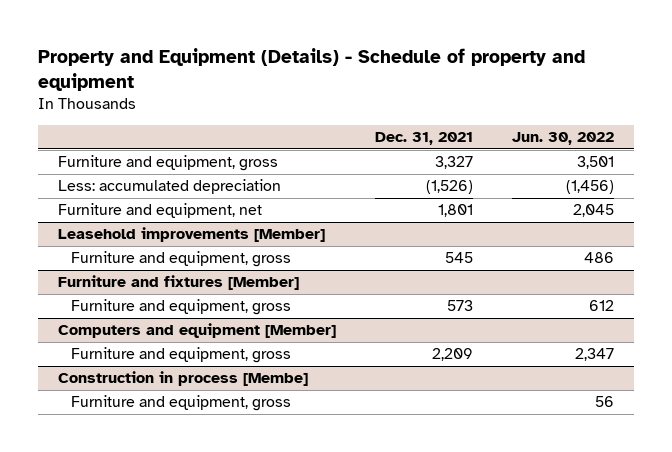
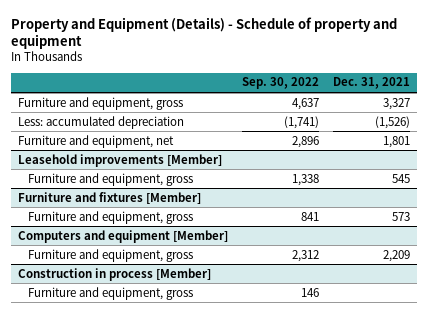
- | Dec. 31, 2021 | Jun. 30, 2022
+ | Sep. 30, 2022 | Dec. 31, 2021
- Construction in process [Membe]
+ Construction in process [Member]

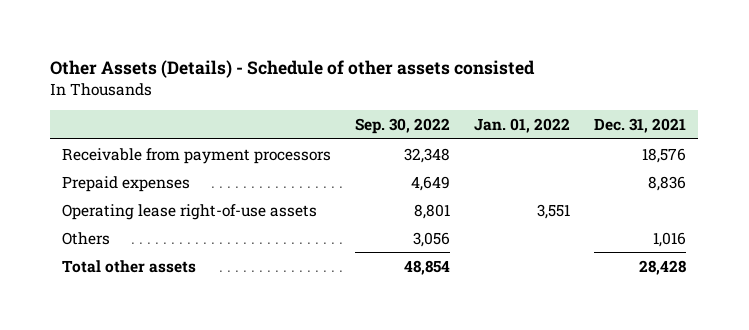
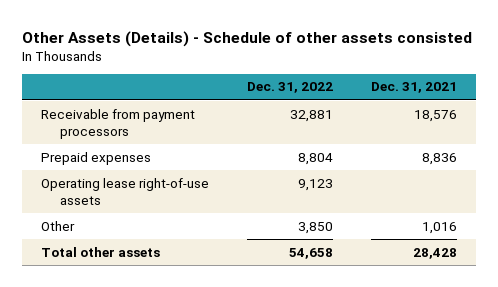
- | Sep. 30, 2022 | Jan. 01, 2022 | Dec. 31, 2021
+ | Dec. 31, 2022 | Dec. 31, 2021
- Others | 3,056 | | 1,016
+ Other | 3,850 | 1,016

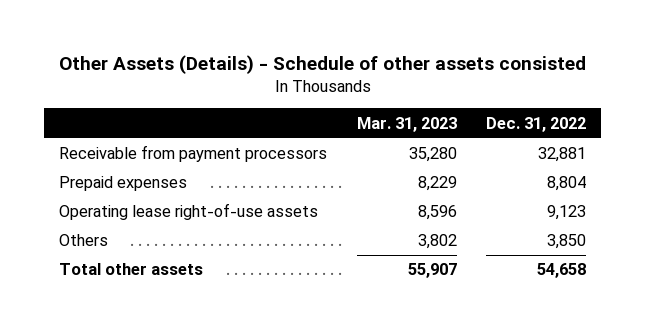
- | Dec. 31, 2022 | Dec. 31, 2021
+ | Mar. 31, 2023 | Dec. 31, 2022
- Other | 3,850 | 1,016
+ Others | 3,802 | 3,850

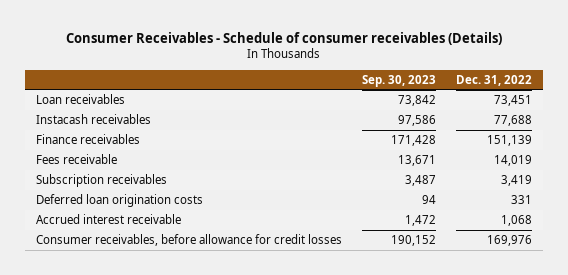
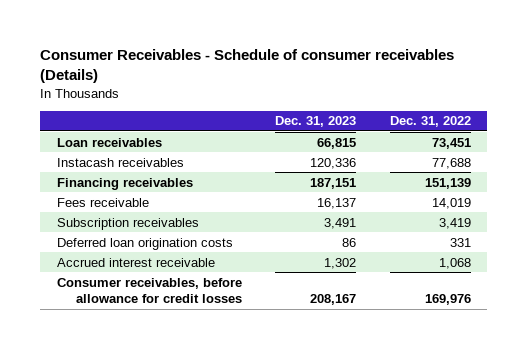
- | Sep. 30, 2023 | Dec. 31, 2022
+ | Dec. 31, 2023 | Dec. 31, 2022
- Finance receivables | 171,428 | 151,139
+ Financing receivables | 187,151 | 151,139

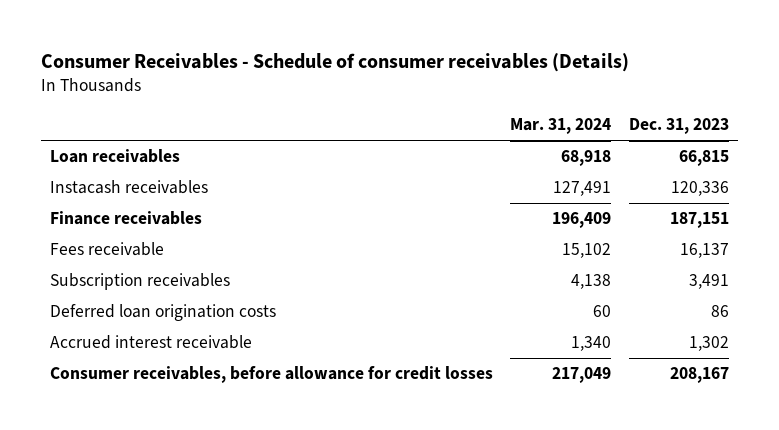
- | Dec. 31, 2023 | Dec. 31, 2022
+ | Mar. 31, 2024 | Dec. 31, 2023
- Financing receivables | 187,151 | 151,139
+ Finance receivables | 196,409 | 187,151

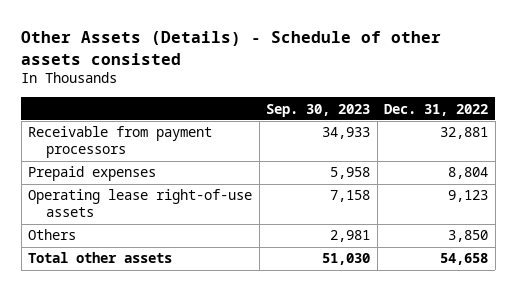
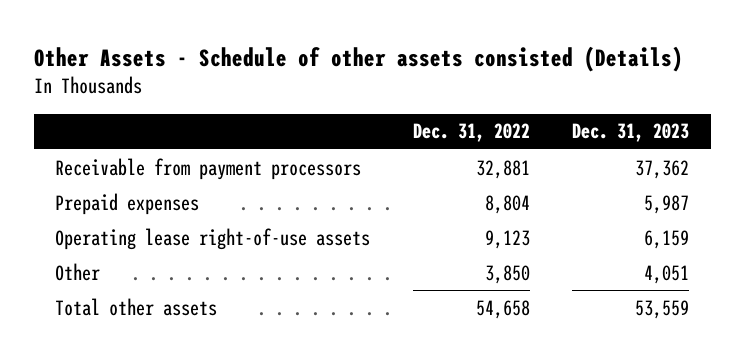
- Other Assets (Details) - Schedule of other assets consisted
+ Other Assets - Schedule of other assets consisted (Details)
- | Sep. 30, 2023 | Dec. 31, 2022
+ | Dec. 31, 2022 | Dec. 31, 2023
- Others | 2,981 | 3,850
+ Other | 3,850 | 4,051

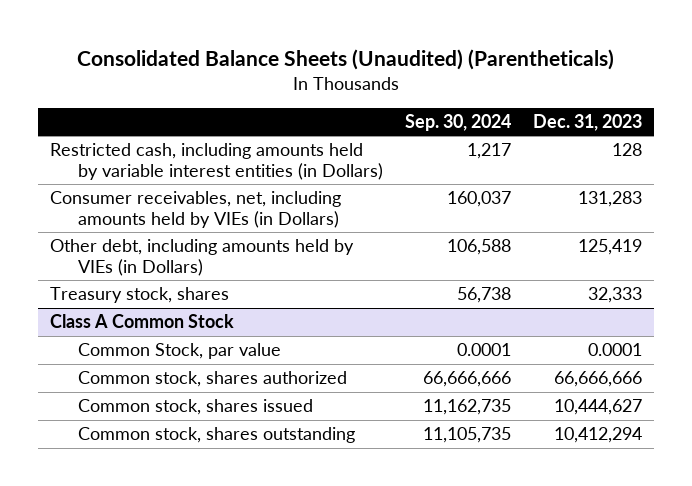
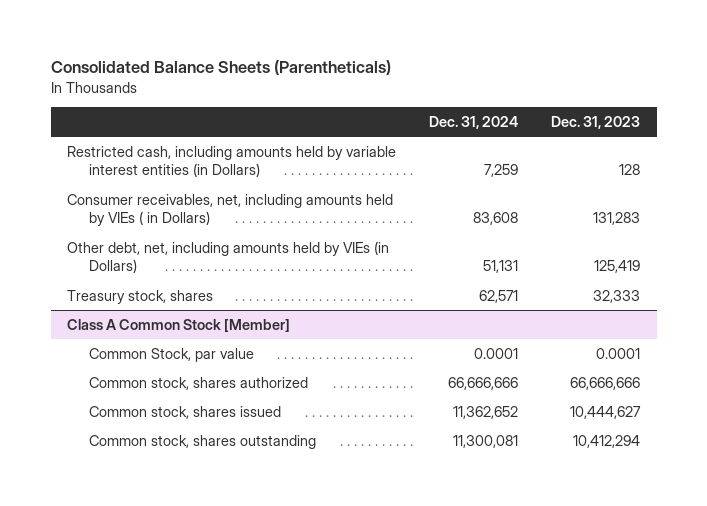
- Consolidated Balance Sheets (Unaudited) (Parentheticals)
+ Consolidated Balance Sheets (Parentheticals)
- | Sep. 30, 2024 | Dec. 31, 2023
+ | Dec. 31, 2024 | Dec. 31, 2023
- Consumer receivables, net, including amounts held by VIEs (in Dollars) | 160,037 | 131,283
- Other debt, including amounts held by VIEs (in Dollars) | 106,588 | 125,419
+ Consumer receivables, net, including amounts held by VIEs ( in Dollars) | 83,608 | 131,283
+ Other debt, net, including amounts held by VIEs (in Dollars) | 51,131 | 125,419
- Class A Common Stock
+ Class A Common Stock [Member]

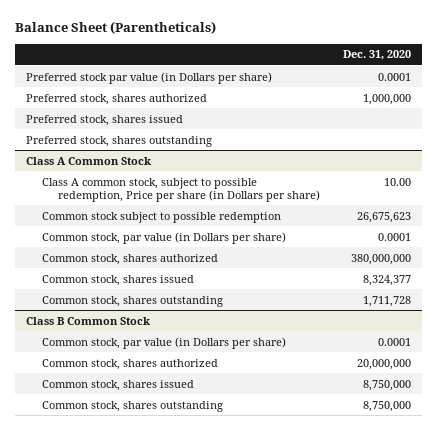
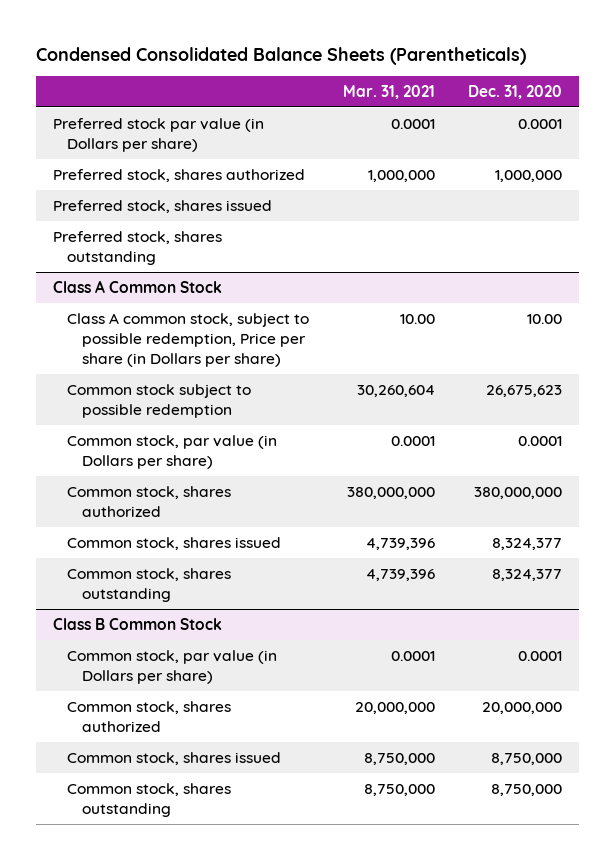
- Balance Sheet (Parentheticals)
+ Condensed Consolidated Balance Sheets (Parentheticals)
- | Dec. 31, 2020
+ | Mar. 31, 2021 | Dec. 31, 2020
@ Class A Common Stock
- Common stock, shares outstanding | 1,711,728
+ Common stock, shares outstanding | 4,739,396 | 8,324,377

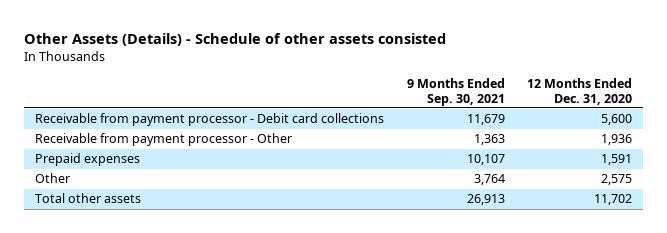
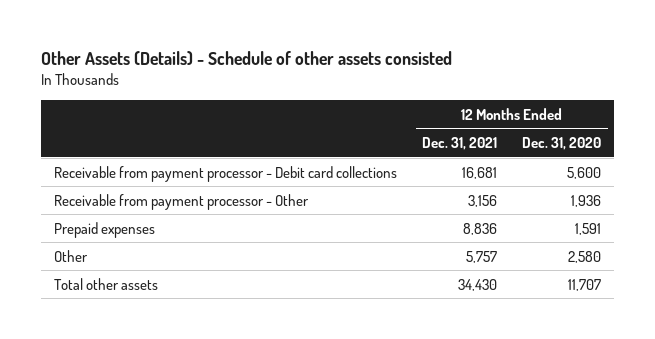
- | 9 Months Ended Sep. 30, 2021 | 12 Months Ended Dec. 31, 2020
+ | 12 Months Ended Dec. 31, 2021 | 12 Months Ended Dec. 31, 2020
- Other | 3,764 | 2,575
- Total other assets | 26,913 | 11,702
+ Other | 5,757 | 2,580
+ Total other assets | 34,430 | 11,707

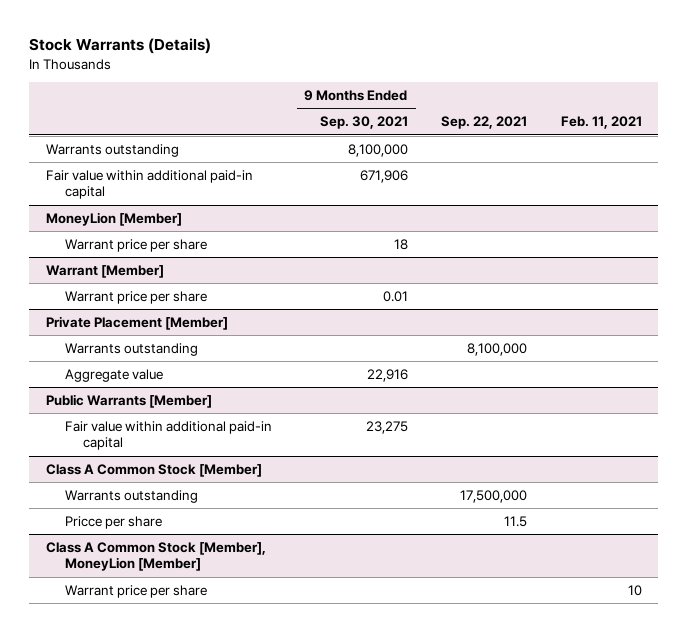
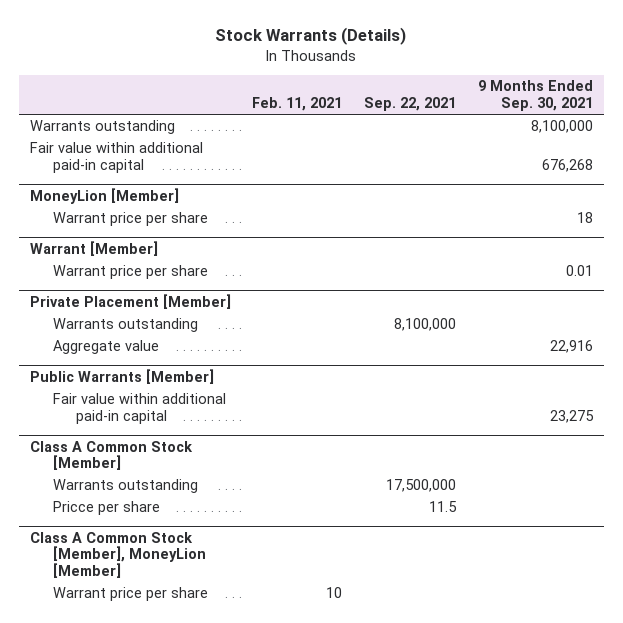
- | 9 Months Ended Sep. 30, 2021 | Sep. 22, 2021 | Feb. 11, 2021
+ | Feb. 11, 2021 | Sep. 22, 2021 | 9 Months Ended Sep. 30, 2021
- Fair value within additional paid-in capital | 671,906 | |
+ Fair value within additional paid-in capital | | | 676,268

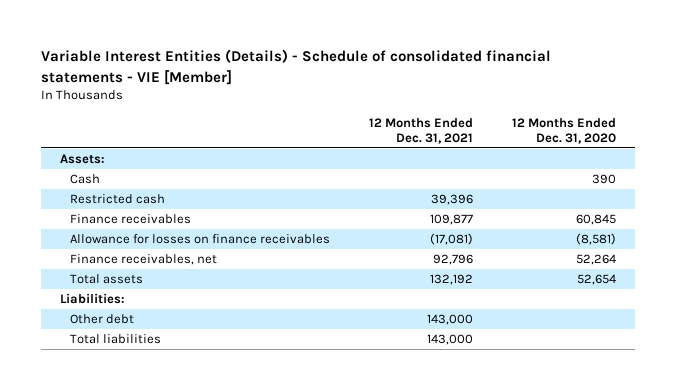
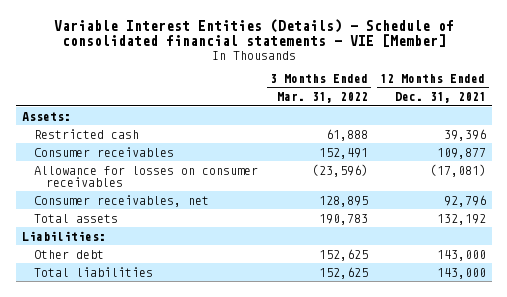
- | 12 Months Ended Dec. 31, 2021 | 12 Months Ended Dec. 31, 2020
+ | 3 Months Ended Mar. 31, 2022 | 12 Months Ended Dec. 31, 2021
- Cash | | 390
- Finance receivables | 109,877 | 60,845
- Allowance for losses on finance receivables | (17,081) | (8,581)
- Finance receivables, net | 92,796 | 52,264
+ Consumer receivables | 152,491 | 109,877
+ Allowance for losses on consumer receivables | (23,596) | (17,081)
+ Consumer receivables, net | 128,895 | 92,796

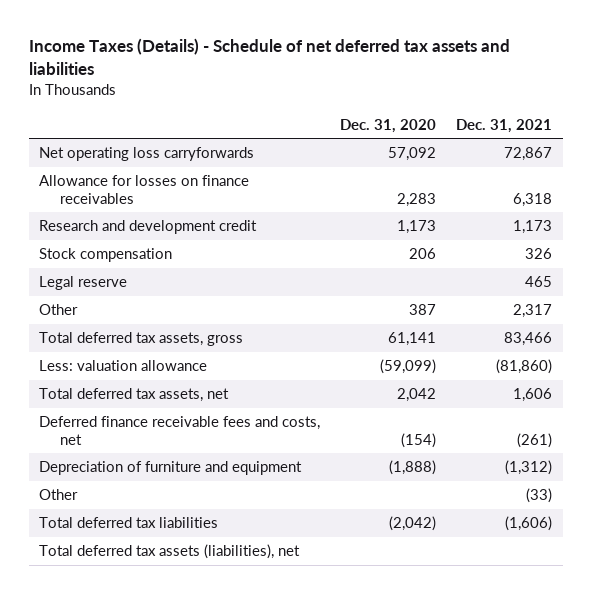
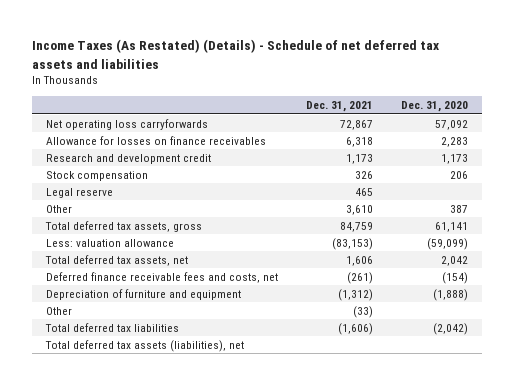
- Income Taxes (Details) - Schedule of net deferred tax assets and liabilities
+ Income Taxes (As Restated) (Details) - Schedule of net deferred tax assets and liabilities
- | Dec. 31, 2020 | Dec. 31, 2021
+ | Dec. 31, 2021 | Dec. 31, 2020
- Other | 387 | 2,317
- Total deferred tax assets, gross | 61,141 | 83,466
- Less: valuation allowance | (59,099) | (81,860)
+ Other | 3,610 | 387
+ Total deferred tax assets, gross | 84,759 | 61,141
+ Less: valuation allowance | (83,153) | (59,099)

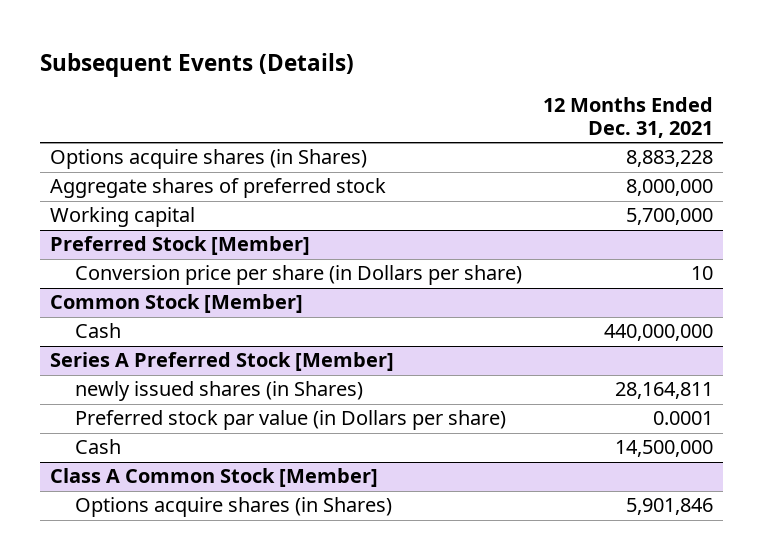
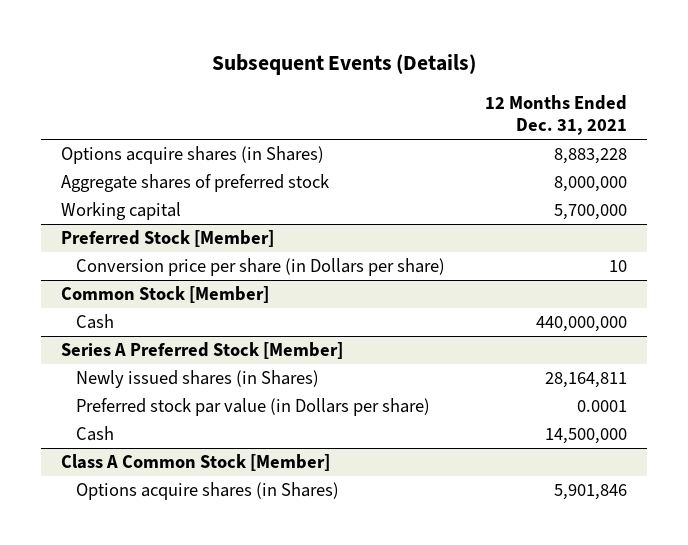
@ Series A Preferred Stock [Member]
- newly issued shares (in Shares) | 28,164,811
+ Newly issued shares (in Shares) | 28,164,811

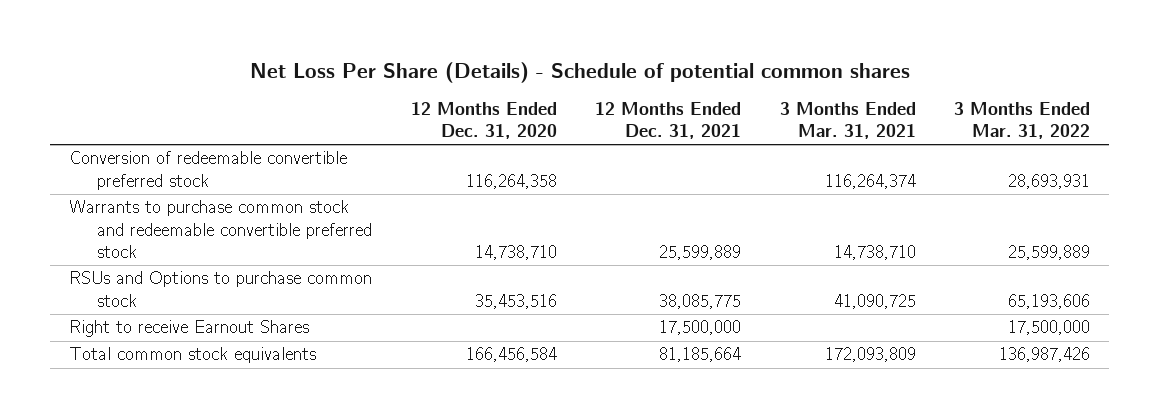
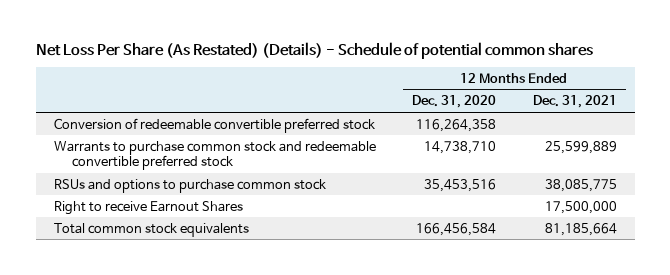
- Net Loss Per Share (Details) - Schedule of potential common shares
+ Net Loss Per Share (As Restated) (Details) - Schedule of potential common shares
- | 12 Months Ended Dec. 31, 2020 | 12 Months Ended Dec. 31, 2021 | 3 Months Ended Mar. 31, 2021 | 3 Months Ended Mar. 31, 2022
+ | 12 Months Ended Dec. 31, 2020 | 12 Months Ended Dec. 31, 2021
- RSUs and Options to purchase common stock | 35,453,516 | 38,085,775 | 41,090,725 | 65,193,606
+ RSUs and options to purchase common stock | 35,453,516 | 38,085,775

